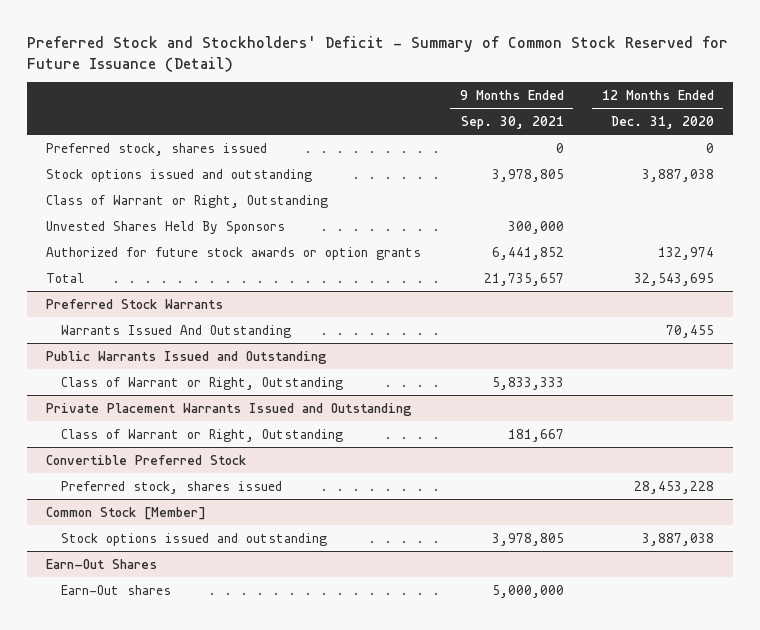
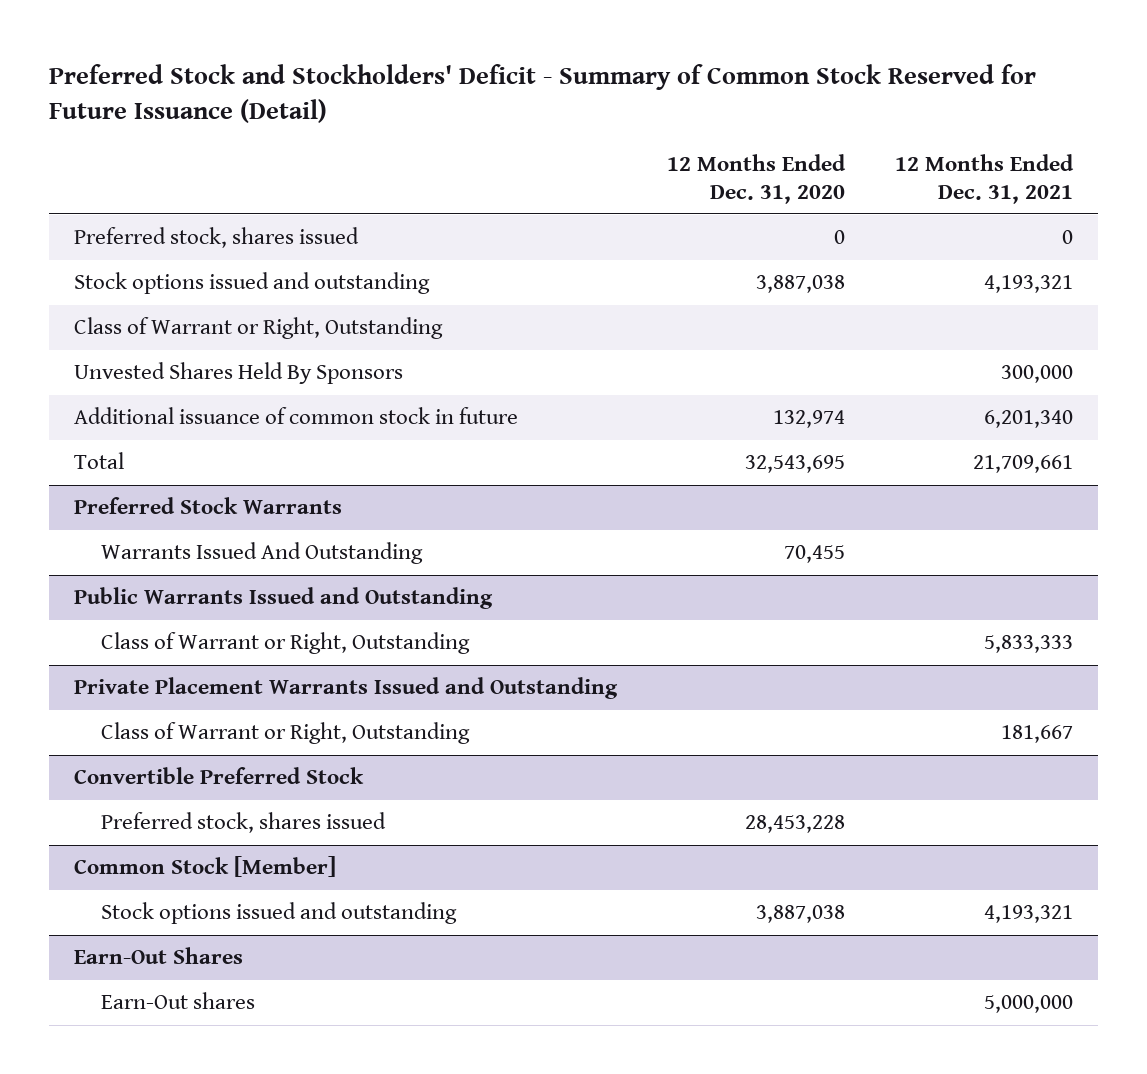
- | 9 Months Ended Sep. 30, 2021 | 12 Months Ended Dec. 31, 2020
+ | 12 Months Ended Dec. 31, 2020 | 12 Months Ended Dec. 31, 2021
- Authorized for future stock awards or option grants | 6,441,852 | 132,974
+ Additional issuance of common stock in future | 132,974 | 6,201,340

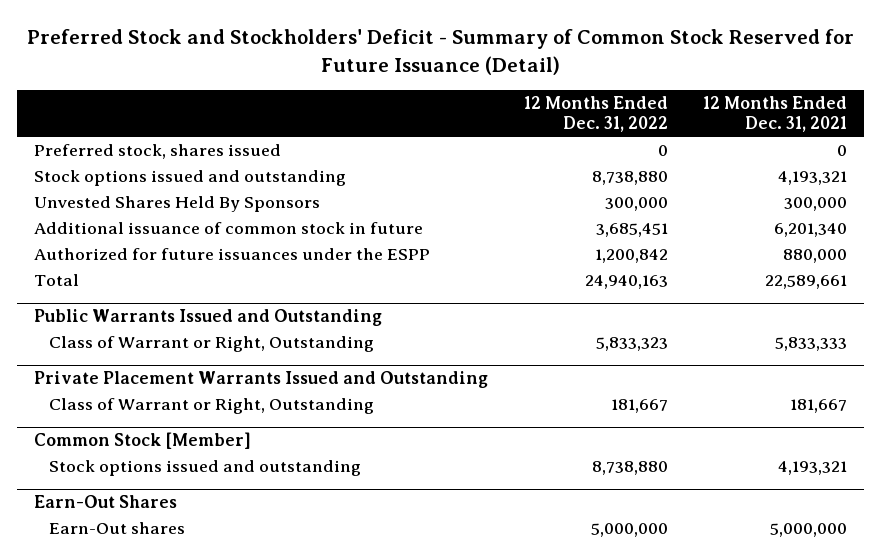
- | 12 Months Ended Dec. 31, 2020 | 12 Months Ended Dec. 31, 2021
+ | 12 Months Ended Dec. 31, 2022 | 12 Months Ended Dec. 31, 2021
- Class of Warrant or Right, Outstanding
- Total | 32,543,695 | 21,709,661
- Preferred Stock Warrants
- Warrants Issued And Outstanding | 70,455 |
+ Authorized for future issuances under the ESPP | 1,200,842 | 880,000
+ Total | 24,940,163 | 22,589,661
- Convertible Preferred Stock
- Preferred stock, shares issued | 28,453,228 |

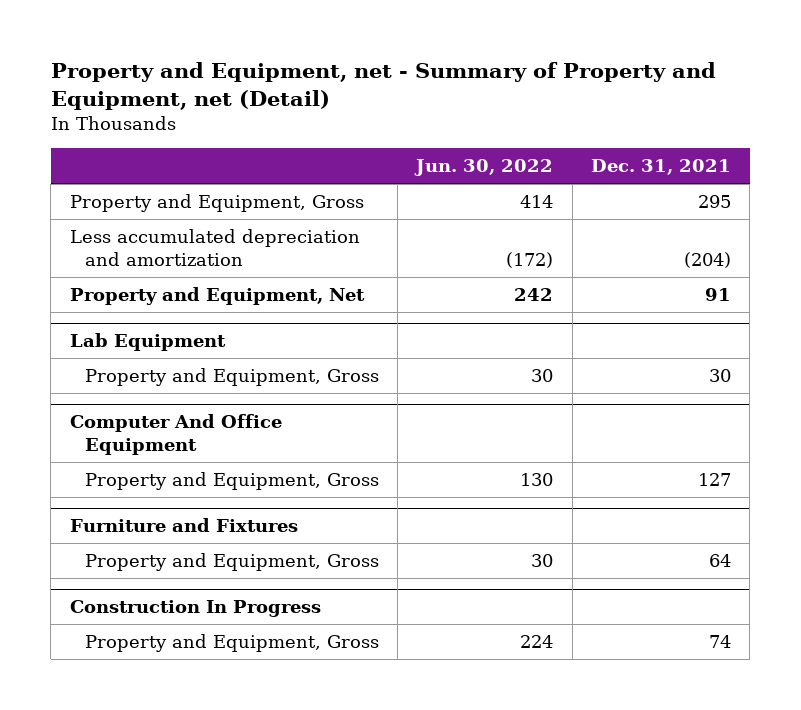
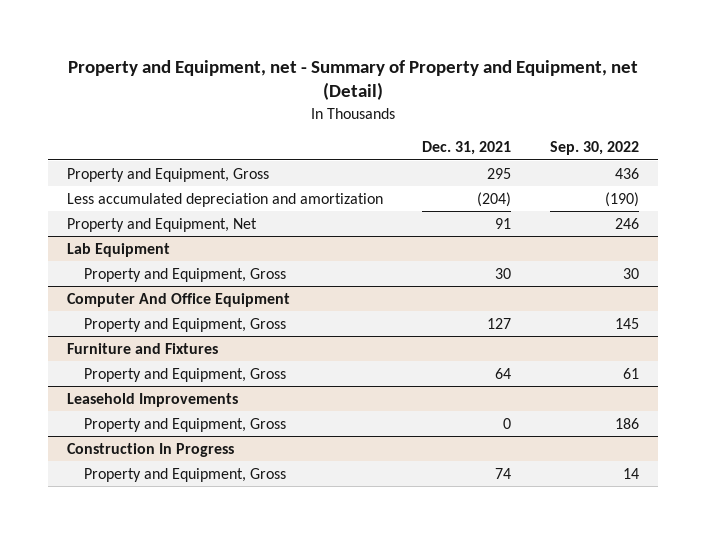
- | Jun. 30, 2022 | Dec. 31, 2021
+ | Dec. 31, 2021 | Sep. 30, 2022
+ Leasehold Improvements
+ Property and Equipment, Gross | 0 | 186

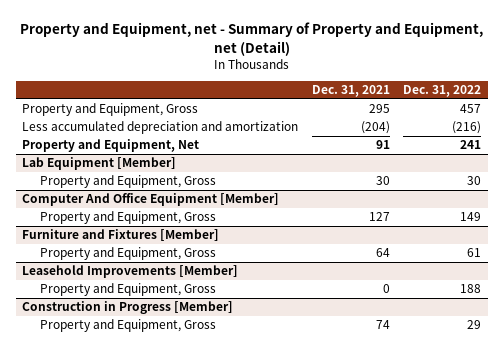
- | Dec. 31, 2021 | Sep. 30, 2022
+ | Dec. 31, 2021 | Dec. 31, 2022
- Lab Equipment
+ Lab Equipment [Member]
- Computer And Office Equipment
+ Computer And Office Equipment [Member]
- Furniture and Fixtures
+ Furniture and Fixtures [Member]
- Leasehold Improvements
+ Leasehold Improvements [Member]
- Construction In Progress
+ Construction in Progress [Member]

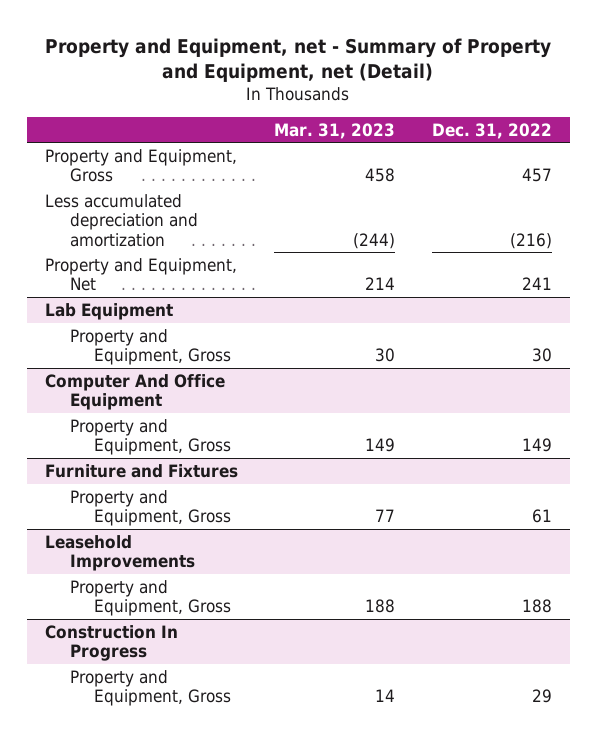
- | Dec. 31, 2021 | Dec. 31, 2022
+ | Mar. 31, 2023 | Dec. 31, 2022
- Lab Equipment [Member]
+ Lab Equipment
- Computer And Office Equipment [Member]
+ Computer And Office Equipment
- Furniture and Fixtures [Member]
+ Furniture and Fixtures
- Leasehold Improvements [Member]
+ Leasehold Improvements
- Construction in Progress [Member]
+ Construction In Progress

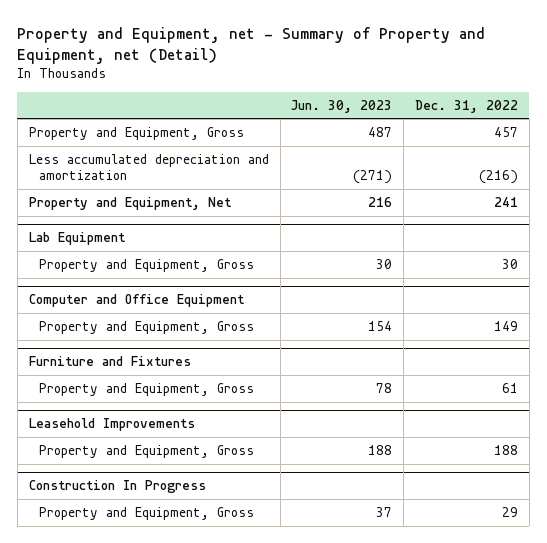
- | Mar. 31, 2023 | Dec. 31, 2022
+ | Jun. 30, 2023 | Dec. 31, 2022
- Computer And Office Equipment
+ Computer and Office Equipment

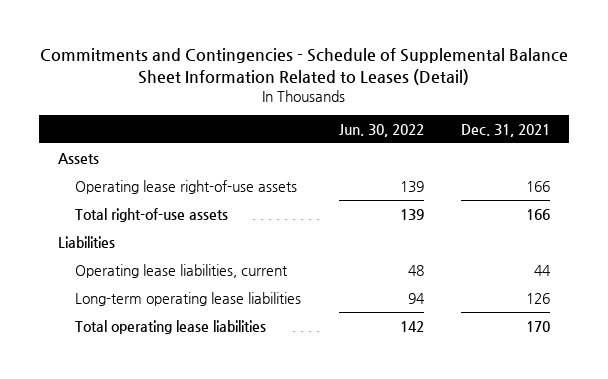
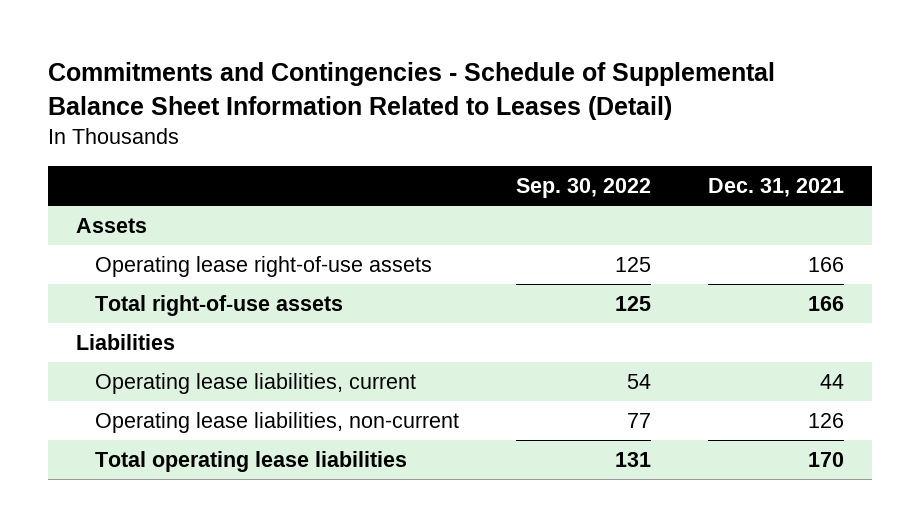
- | Jun. 30, 2022 | Dec. 31, 2021
+ | Sep. 30, 2022 | Dec. 31, 2021
- Long-term operating lease liabilities | 94 | 126
+ Operating lease liabilities, non-current | 77 | 126

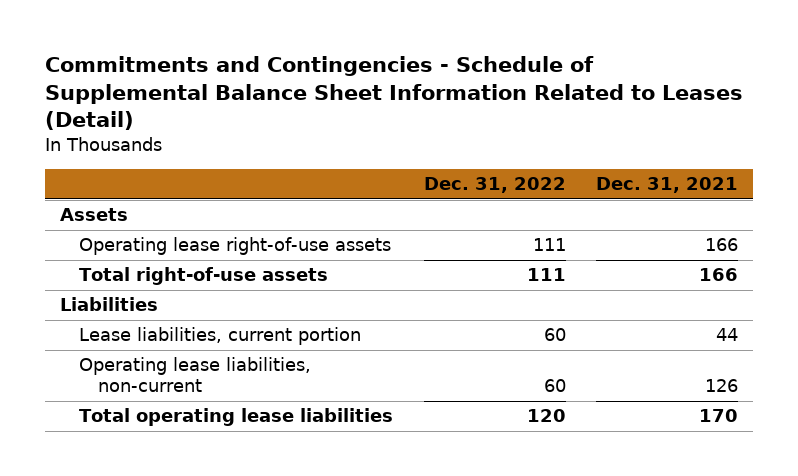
- | Sep. 30, 2022 | Dec. 31, 2021
+ | Dec. 31, 2022 | Dec. 31, 2021
- Operating lease liabilities, current | 54 | 44
+ Lease liabilities, current portion | 60 | 44

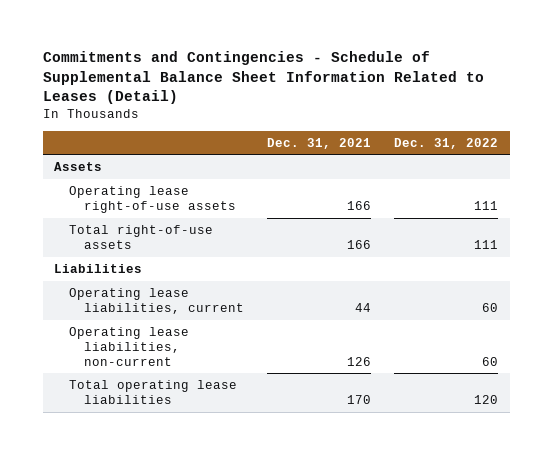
- | Dec. 31, 2022 | Dec. 31, 2021
+ | Dec. 31, 2021 | Dec. 31, 2022
- Lease liabilities, current portion | 60 | 44
+ Operating lease liabilities, current | 44 | 60

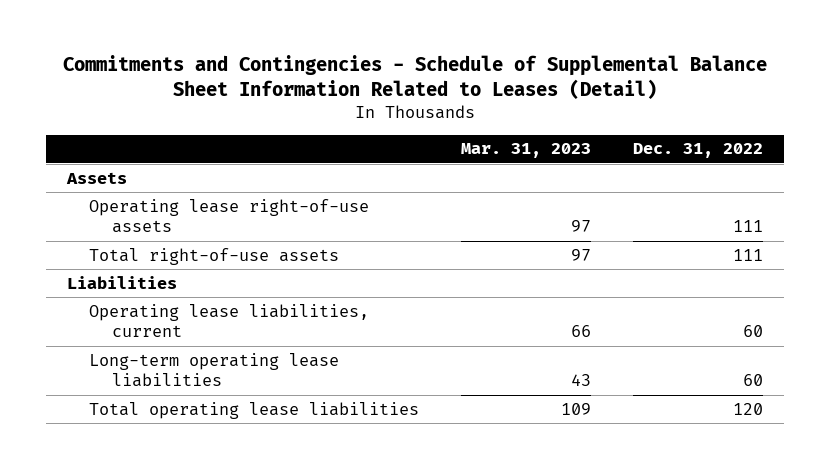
- | Dec. 31, 2021 | Dec. 31, 2022
+ | Mar. 31, 2023 | Dec. 31, 2022
- Operating lease liabilities, non-current | 126 | 60
+ Long-term operating lease liabilities | 43 | 60

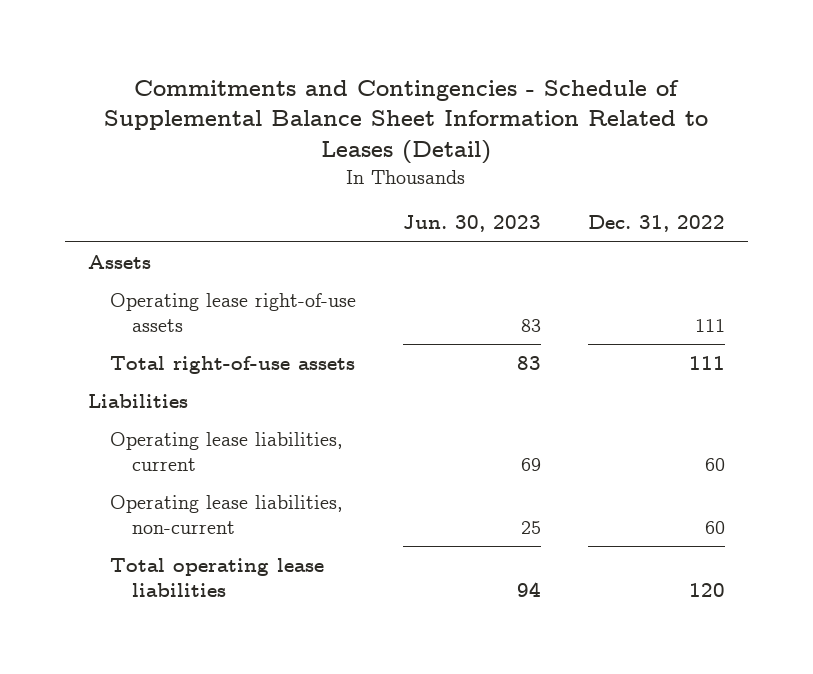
- | Mar. 31, 2023 | Dec. 31, 2022
+ | Jun. 30, 2023 | Dec. 31, 2022
- Long-term operating lease liabilities | 43 | 60
+ Operating lease liabilities, non-current | 25 | 60

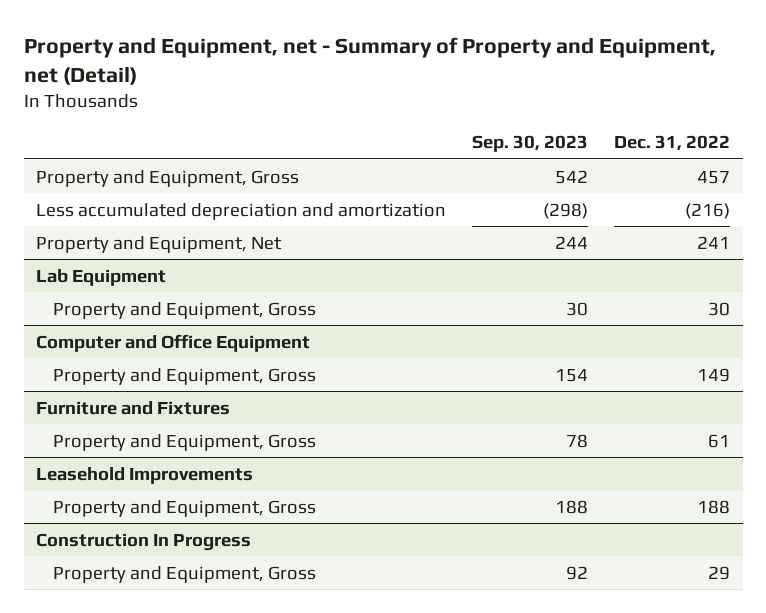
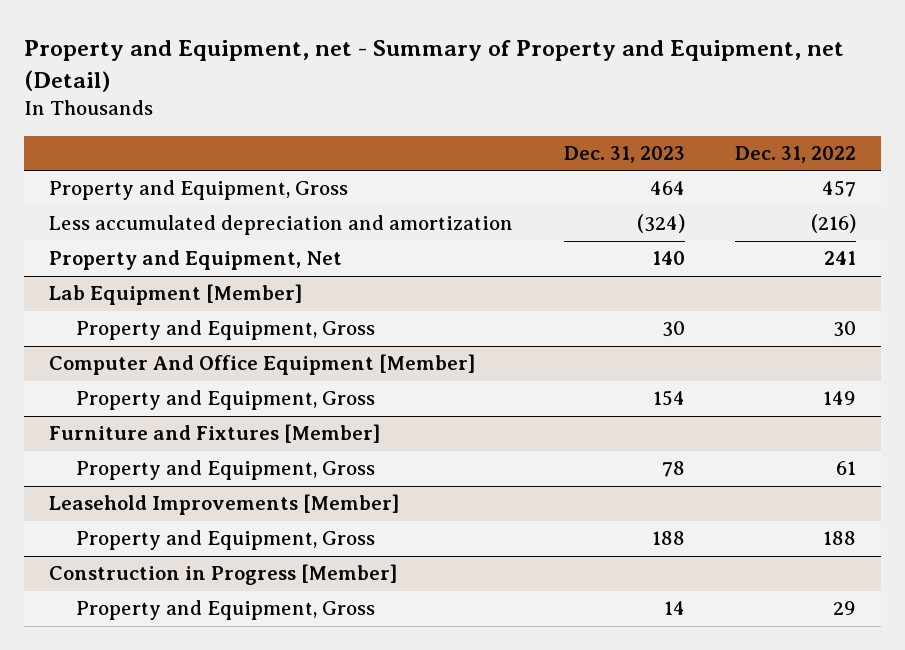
- | Sep. 30, 2023 | Dec. 31, 2022
+ | Dec. 31, 2023 | Dec. 31, 2022
- Lab Equipment
+ Lab Equipment [Member]
- Computer and Office Equipment
+ Computer And Office Equipment [Member]
- Furniture and Fixtures
+ Furniture and Fixtures [Member]
- Leasehold Improvements
+ Leasehold Improvements [Member]
- Construction In Progress
+ Construction in Progress [Member]

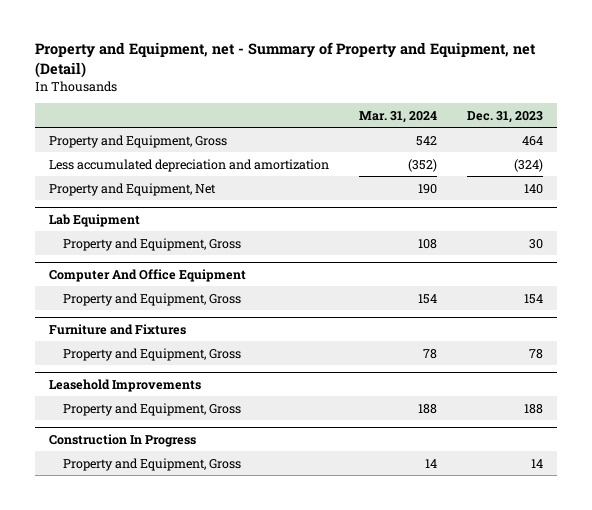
- | Dec. 31, 2023 | Dec. 31, 2022
+ | Mar. 31, 2024 | Dec. 31, 2023
- Lab Equipment [Member]
+ Lab Equipment
- Computer And Office Equipment [Member]
+ Computer And Office Equipment
- Furniture and Fixtures [Member]
+ Furniture and Fixtures
- Leasehold Improvements [Member]
+ Leasehold Improvements
- Construction in Progress [Member]
+ Construction In Progress

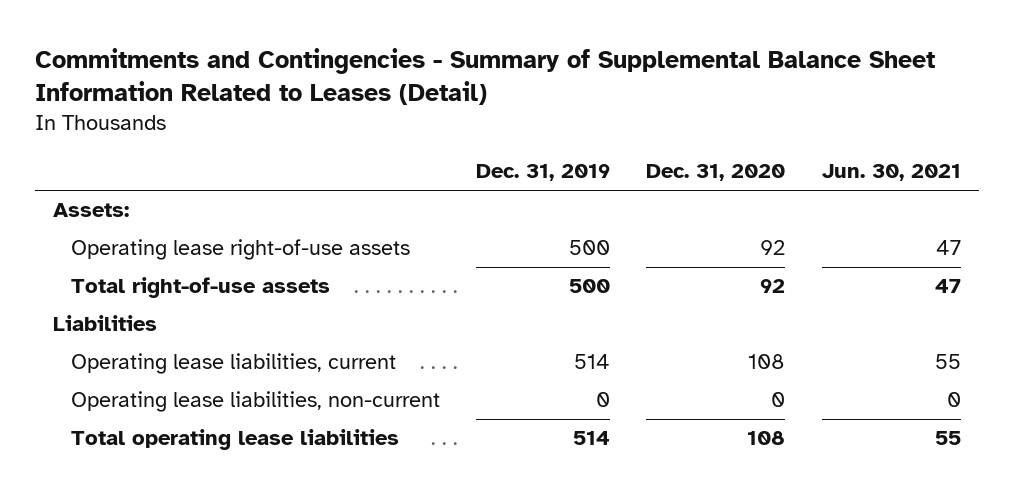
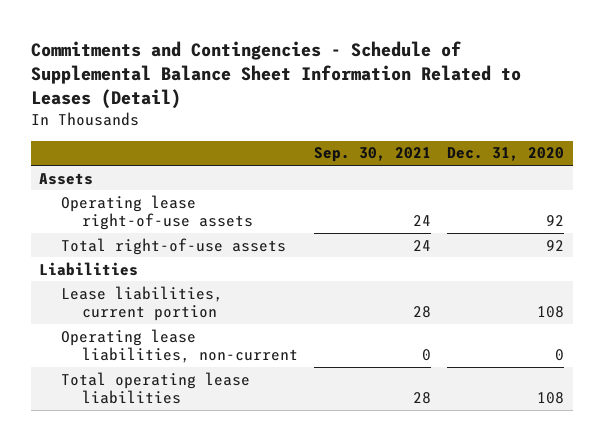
- Commitments and Contingencies - Summary of Supplemental Balance Sheet Information Related to Leases (Detail)
+ Commitments and Contingencies - Schedule of Supplemental Balance Sheet Information Related to Leases (Detail)
- | Dec. 31, 2019 | Dec. 31, 2020 | Jun. 30, 2021
+ | Sep. 30, 2021 | Dec. 31, 2020
- Assets:
+ Assets
- Operating lease liabilities, current | 514 | 108 | 55
+ Lease liabilities, current portion | 28 | 108

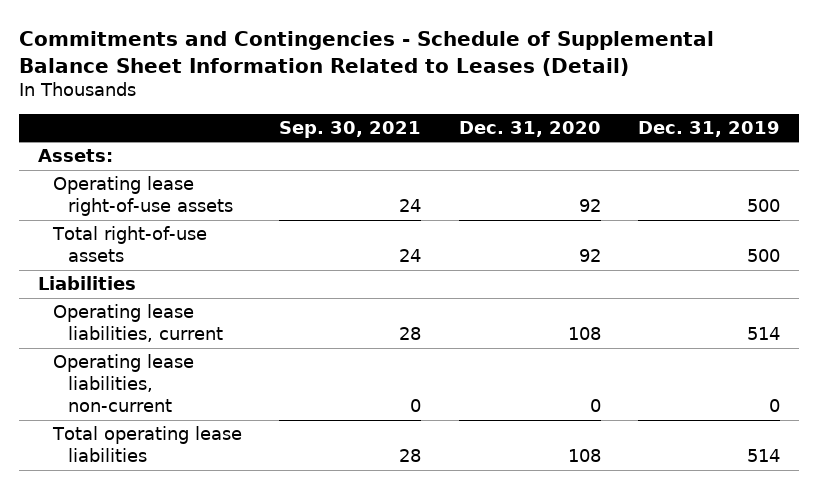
- | Sep. 30, 2021 | Dec. 31, 2020
+ | Sep. 30, 2021 | Dec. 31, 2020 | Dec. 31, 2019
- Assets
+ Assets:
- Lease liabilities, current portion | 28 | 108
+ Operating lease liabilities, current | 28 | 108 | 514

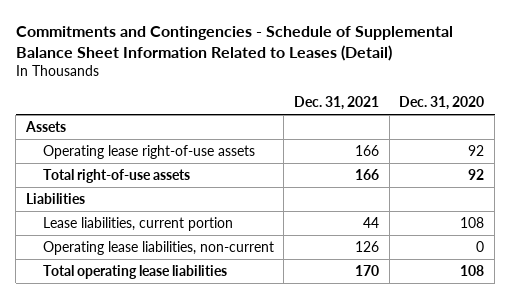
- | Sep. 30, 2021 | Dec. 31, 2020 | Dec. 31, 2019
+ | Dec. 31, 2021 | Dec. 31, 2020
- Assets:
+ Assets
- Operating lease liabilities, current | 28 | 108 | 514
+ Lease liabilities, current portion | 44 | 108

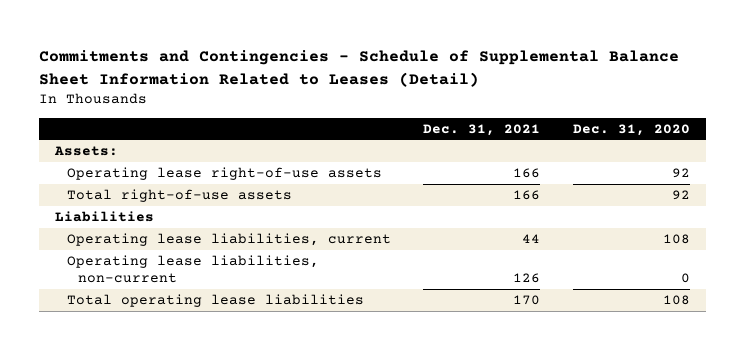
- Assets
+ Assets:
- Lease liabilities, current portion | 44 | 108
+ Operating lease liabilities, current | 44 | 108

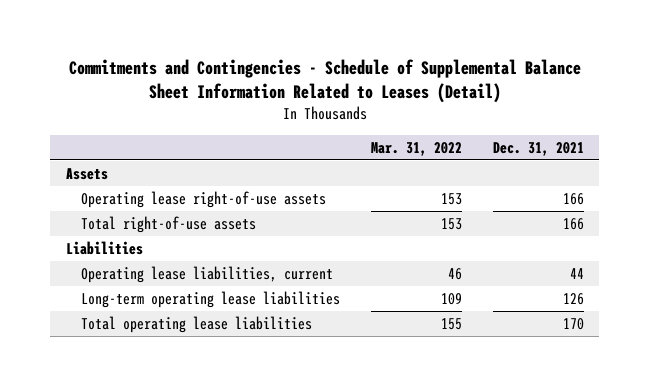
- | Dec. 31, 2021 | Dec. 31, 2020
+ | Mar. 31, 2022 | Dec. 31, 2021
- Assets:
+ Assets
- Operating lease liabilities, non-current | 126 | 0
+ Long-term operating lease liabilities | 109 | 126

